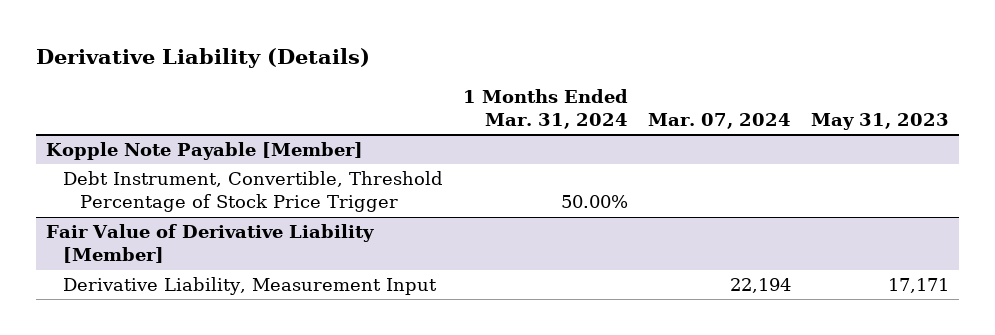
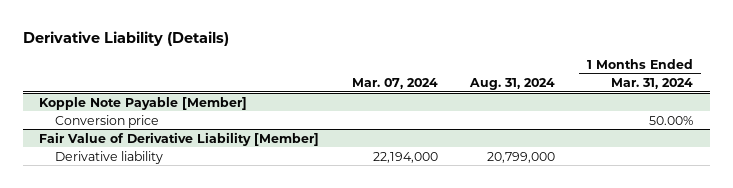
- | 1 Months Ended Mar. 31, 2024 | Mar. 07, 2024 | May 31, 2023
+ | Mar. 07, 2024 | Aug. 31, 2024 | 1 Months Ended Mar. 31, 2024
@ Kopple Note Payable [Member]
- Debt Instrument, Convertible, Threshold Percentage of Stock Price Trigger | 50.00% | |
+ Conversion price | | | 50.00%
@ Fair Value of Derivative Liability [Member]
- Derivative Liability, Measurement Input | | 22,194 | 17,171
+ Derivative liability | 22,194,000 | 20,799,000 |

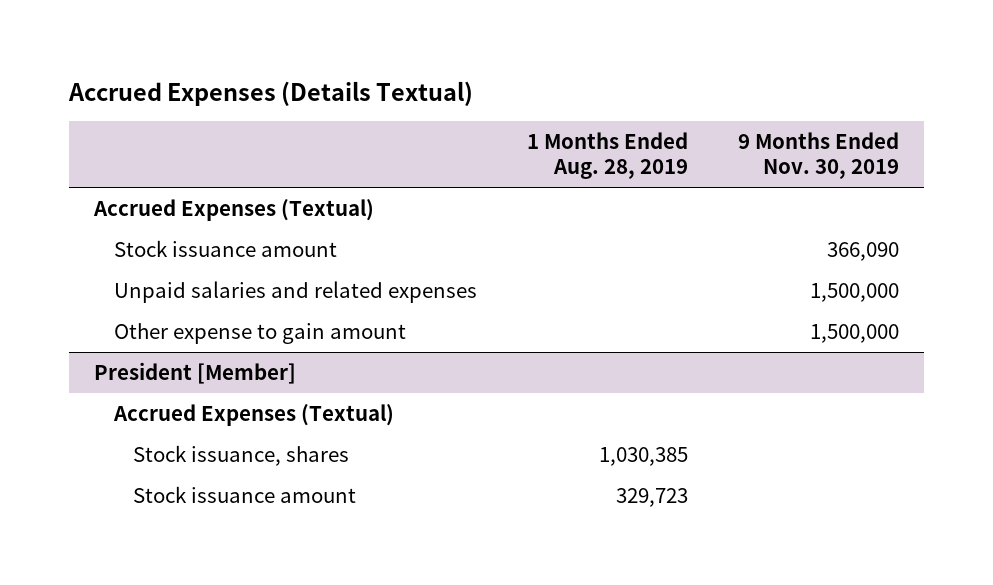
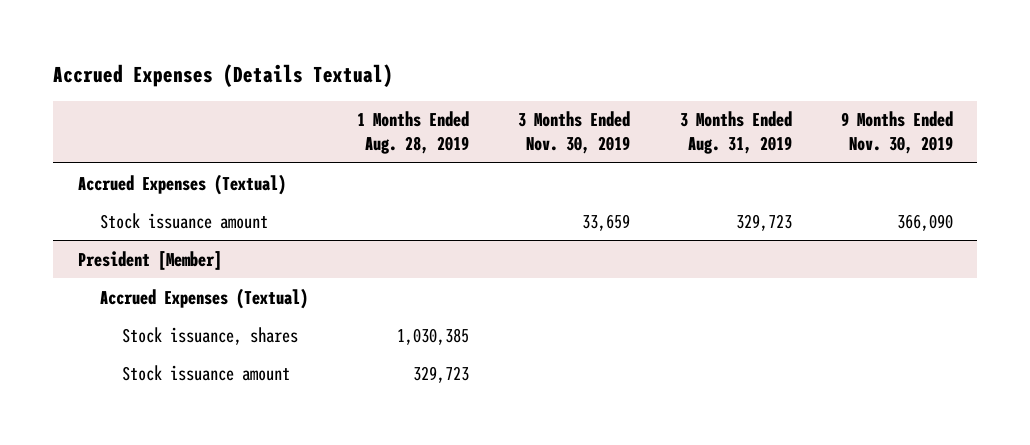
- | 1 Months Ended Aug. 28, 2019 | 9 Months Ended Nov. 30, 2019
+ | 1 Months Ended Aug. 28, 2019 | 3 Months Ended Nov. 30, 2019 | 3 Months Ended Aug. 31, 2019 | 9 Months Ended Nov. 30, 2019
- Unpaid salaries and related expenses | | 1,500,000
- Other expense to gain amount | | 1,500,000

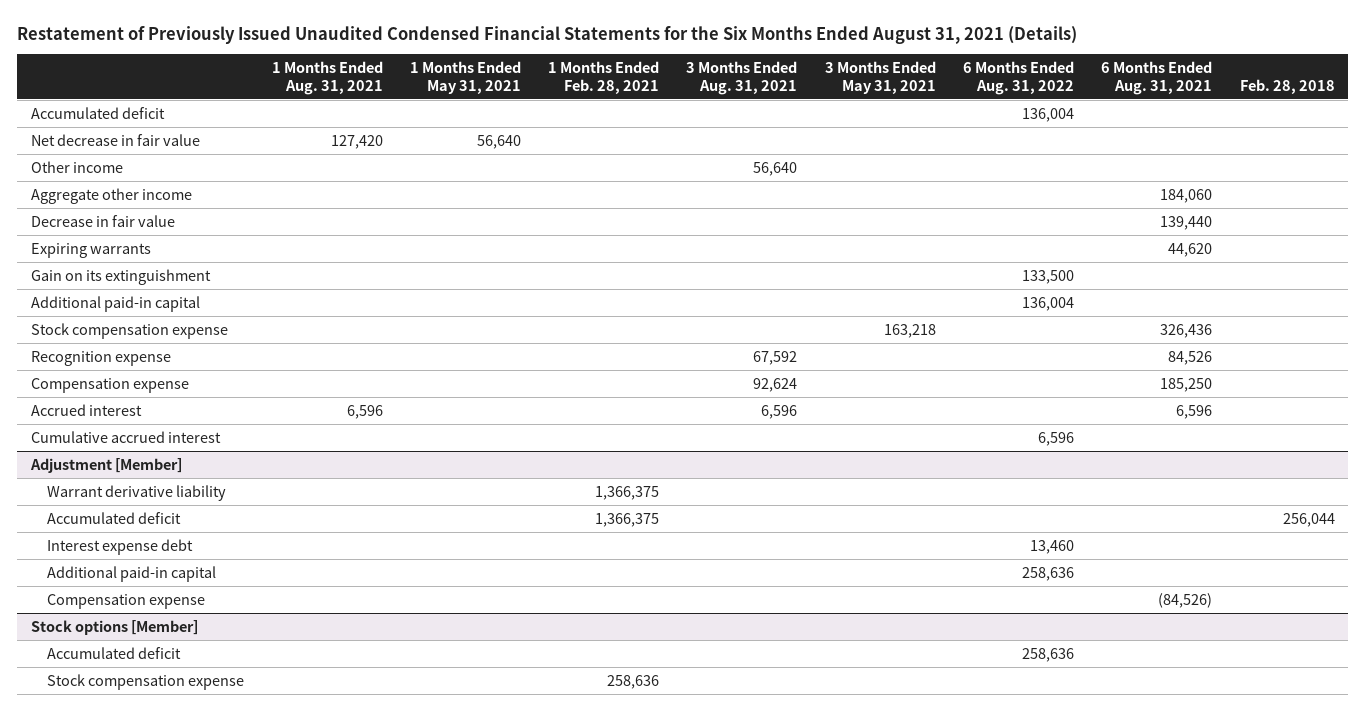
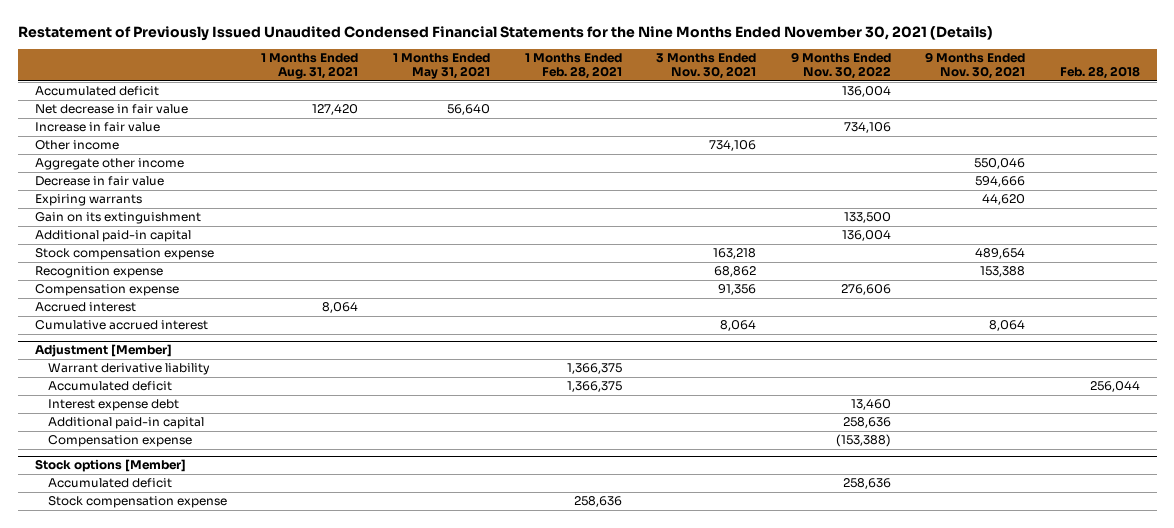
- Restatement of Previously Issued Unaudited Condensed Financial Statements for the Six Months Ended August 31, 2021 (Details)
+ Restatement of Previously Issued Unaudited Condensed Financial Statements for the Nine Months Ended November 30, 2021 (Details)
- | 1 Months Ended Aug. 31, 2021 | 1 Months Ended May 31, 2021 | 1 Months Ended Feb. 28, 2021 | 3 Months Ended Aug. 31, 2021 | 3 Months Ended May 31, 2021 | 6 Months Ended Aug. 31, 2022 | 6 Months Ended Aug. 31, 2021 | Feb. 28, 2018
+ | 1 Months Ended Aug. 31, 2021 | 1 Months Ended May 31, 2021 | 1 Months Ended Feb. 28, 2021 | 3 Months Ended Nov. 30, 2021 | 9 Months Ended Nov. 30, 2022 | 9 Months Ended Nov. 30, 2021 | Feb. 28, 2018
+ Increase in fair value | | | | | 734,106 | |
- Accrued interest | 6,596 | | | 6,596 | | | 6,596 |
+ Accrued interest | 8,064 | | | | | |

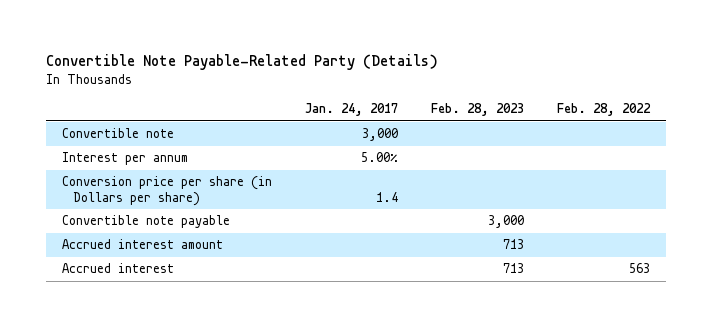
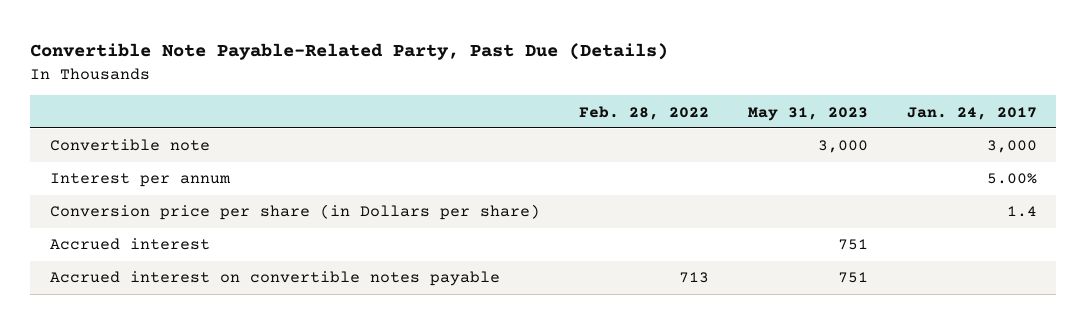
- Convertible Note Payable-Related Party (Details)
+ Convertible Note Payable-Related Party, Past Due (Details)
- | Jan. 24, 2017 | Feb. 28, 2023 | Feb. 28, 2022
+ | Feb. 28, 2022 | May 31, 2023 | Jan. 24, 2017
- Convertible note payable | | 3,000 |
- Accrued interest amount | | 713 |
- Accrued interest | | 713 | 563
+ Accrued interest | | 751 |
+ Accrued interest on convertible notes payable | 713 | 751 |

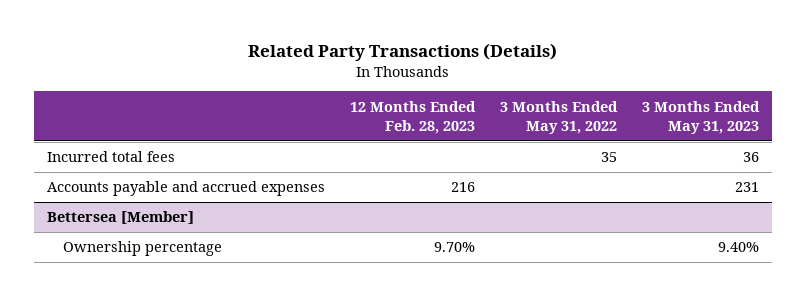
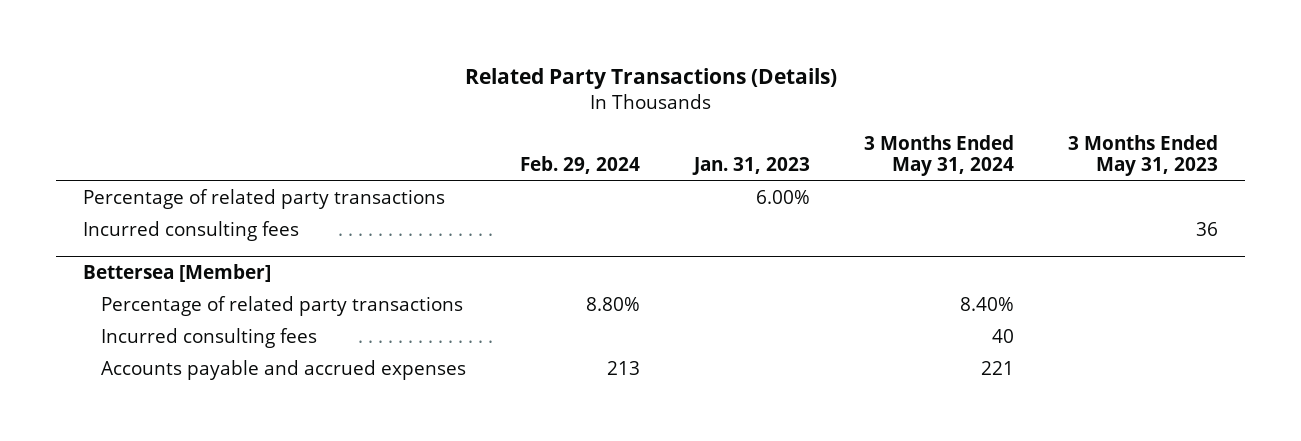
- | 12 Months Ended Feb. 28, 2023 | 3 Months Ended May 31, 2022 | 3 Months Ended May 31, 2023
+ | Feb. 29, 2024 | Jan. 31, 2023 | 3 Months Ended May 31, 2024 | 3 Months Ended May 31, 2023
- Incurred total fees | | 35 | 36
- Accounts payable and accrued expenses | 216 | | 231
+ Percentage of related party transactions | | 6.00% | |
+ Incurred consulting fees | | | | 36
@ Bettersea [Member]
- Ownership percentage | 9.70% | | 9.40%
+ Percentage of related party transactions | 8.80% | | 8.40% |
+ Incurred consulting fees | | | 40 |
+ Accounts payable and accrued expenses | 213 | | 221 |

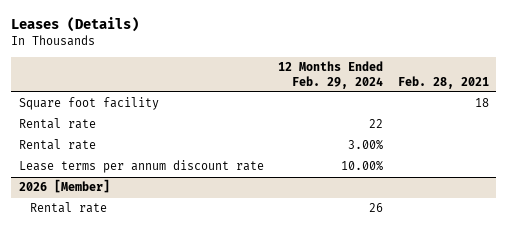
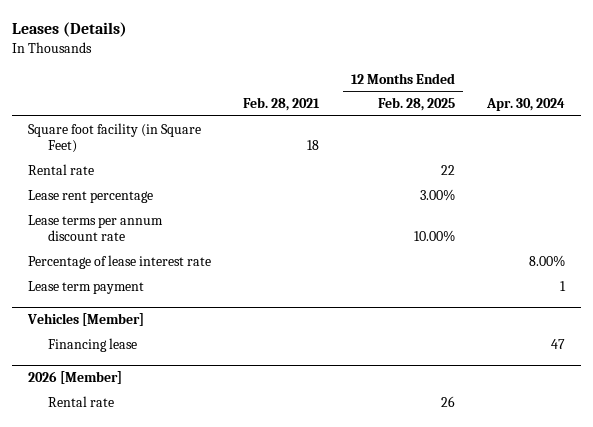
- | 12 Months Ended Feb. 29, 2024 | Feb. 28, 2021
+ | Feb. 28, 2021 | 12 Months Ended Feb. 28, 2025 | Apr. 30, 2024
- Square foot facility | | 18
- Rental rate | 22 |
+ Square foot facility (in Square Feet) | 18 | |
+ Lease rent percentage | | 3.00% |
+ Percentage of lease interest rate | | | 8.00%
+ Lease term payment | | | 1
+ Vehicles [Member]
+ Financing lease | | | 47

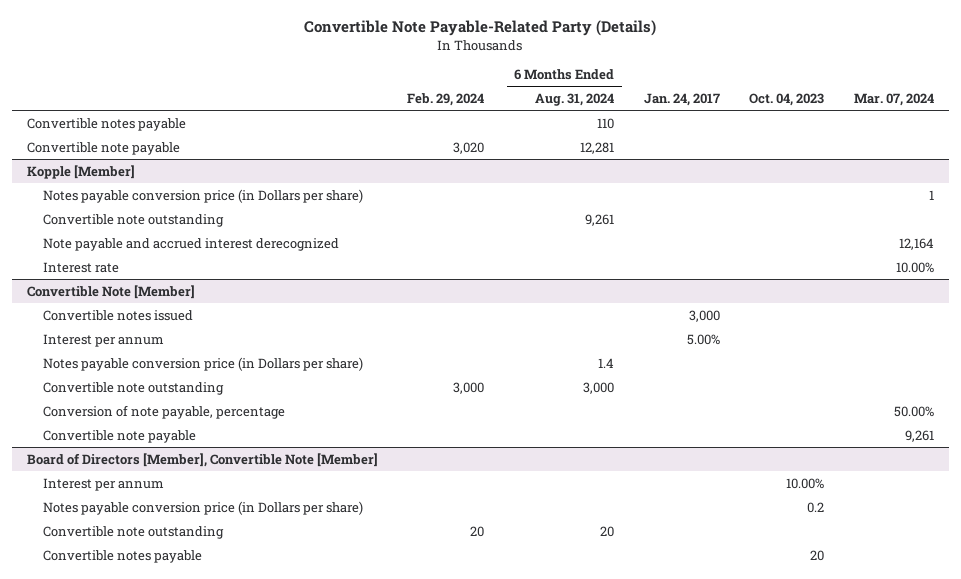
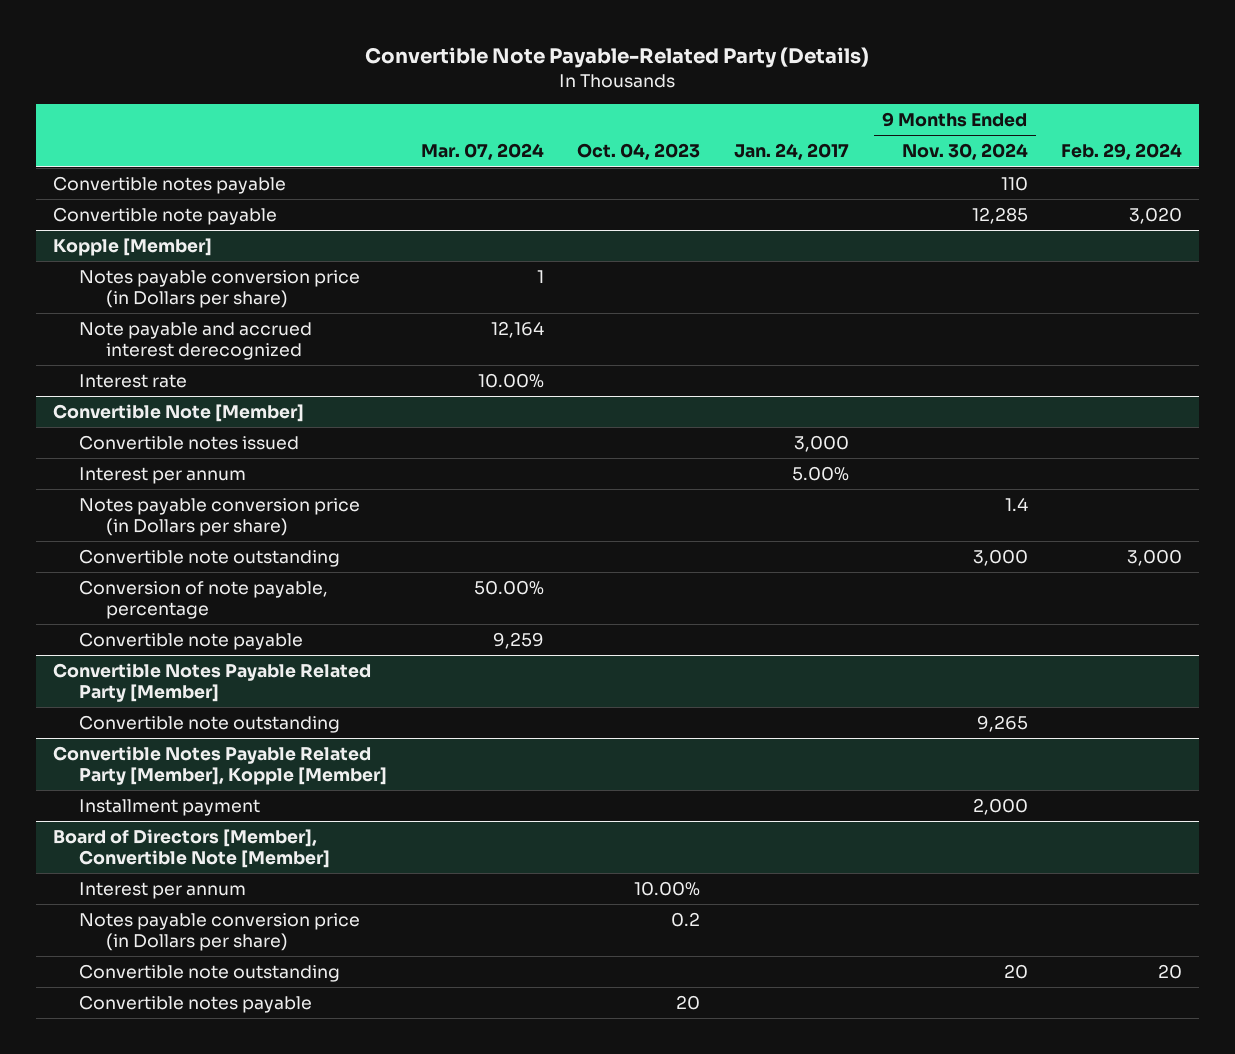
- | Feb. 29, 2024 | 6 Months Ended Aug. 31, 2024 | Jan. 24, 2017 | Oct. 04, 2023 | Mar. 07, 2024
+ | Mar. 07, 2024 | Oct. 04, 2023 | Jan. 24, 2017 | 9 Months Ended Nov. 30, 2024 | Feb. 29, 2024
@ Kopple [Member]
- Convertible note outstanding | | 9,261 | | |
@ Convertible Note [Member]
- Convertible note payable | | | | | 9,261
+ Convertible note payable | 9,259 | | | |
+ Convertible Notes Payable Related Party [Member]
+ Convertible note outstanding | | | | 9,265 |
+ Convertible Notes Payable Related Party [Member], Kopple [Member]
+ Installment payment | | | | 2,000 |

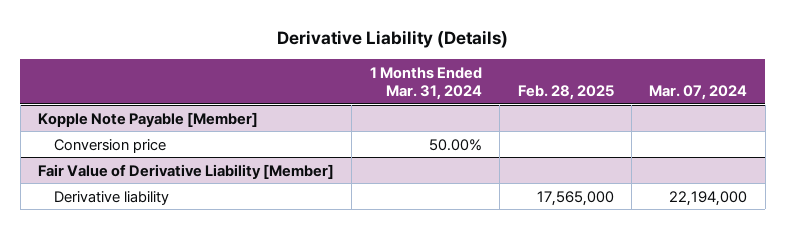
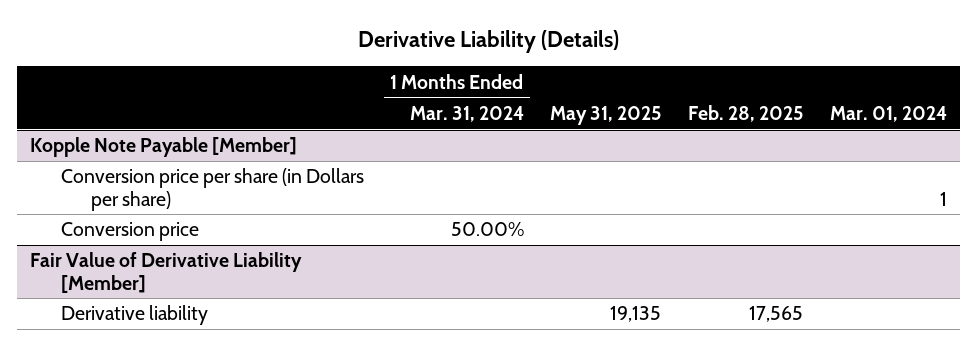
- | 1 Months Ended Mar. 31, 2024 | Feb. 28, 2025 | Mar. 07, 2024
+ | 1 Months Ended Mar. 31, 2024 | May 31, 2025 | Feb. 28, 2025 | Mar. 01, 2024
@ Kopple Note Payable [Member]
+ Conversion price per share (in Dollars per share) | | | | 1
@ Fair Value of Derivative Liability [Member]
- Derivative liability | | 17,565,000 | 22,194,000
+ Derivative liability | | 19,135 | 17,565 |

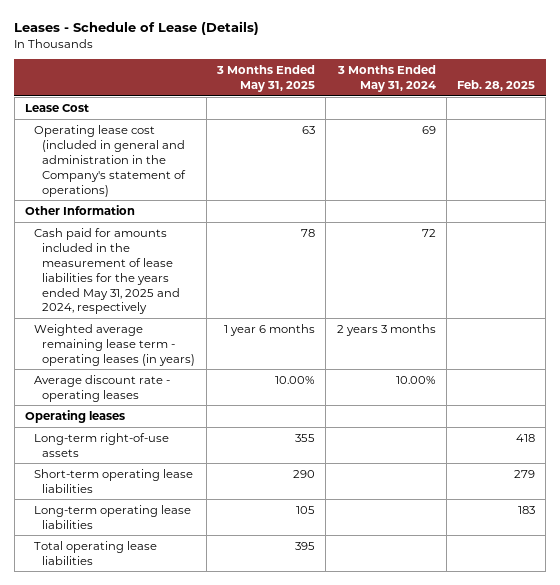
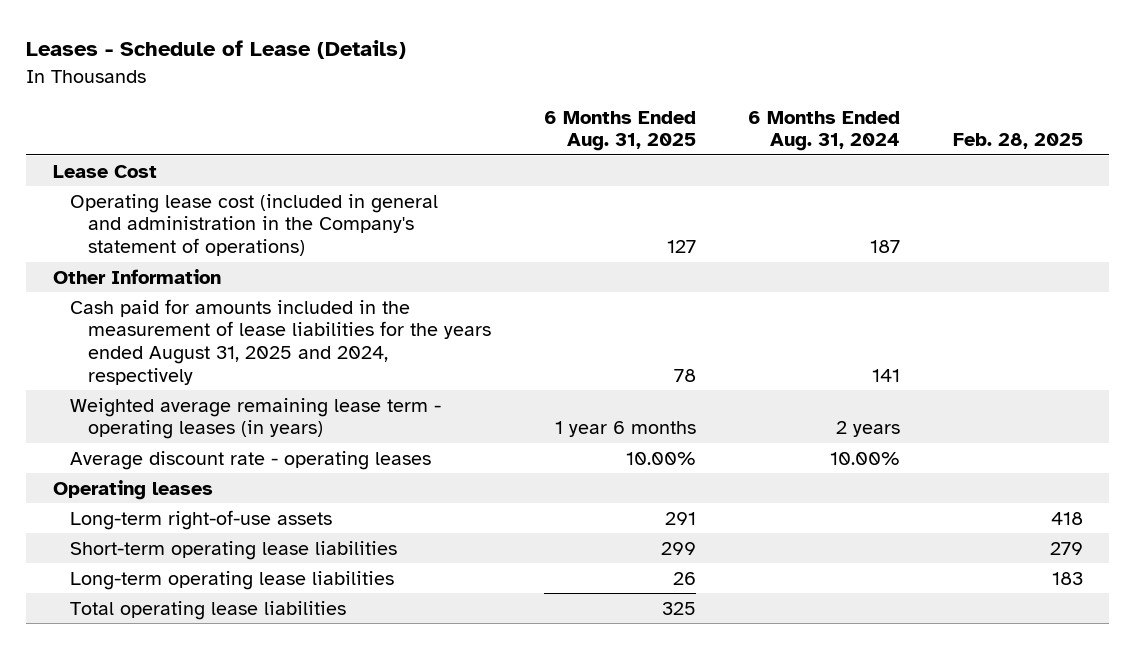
- | 3 Months Ended May 31, 2025 | 3 Months Ended May 31, 2024 | Feb. 28, 2025
+ | 6 Months Ended Aug. 31, 2025 | 6 Months Ended Aug. 31, 2024 | Feb. 28, 2025
- Cash paid for amounts included in the measurement of lease liabilities for the years ended May 31, 2025 and 2024, respectively | 78 | 72 |
+ Cash paid for amounts included in the measurement of lease liabilities for the years ended August 31, 2025 and 2024, respectively | 78 | 141 |

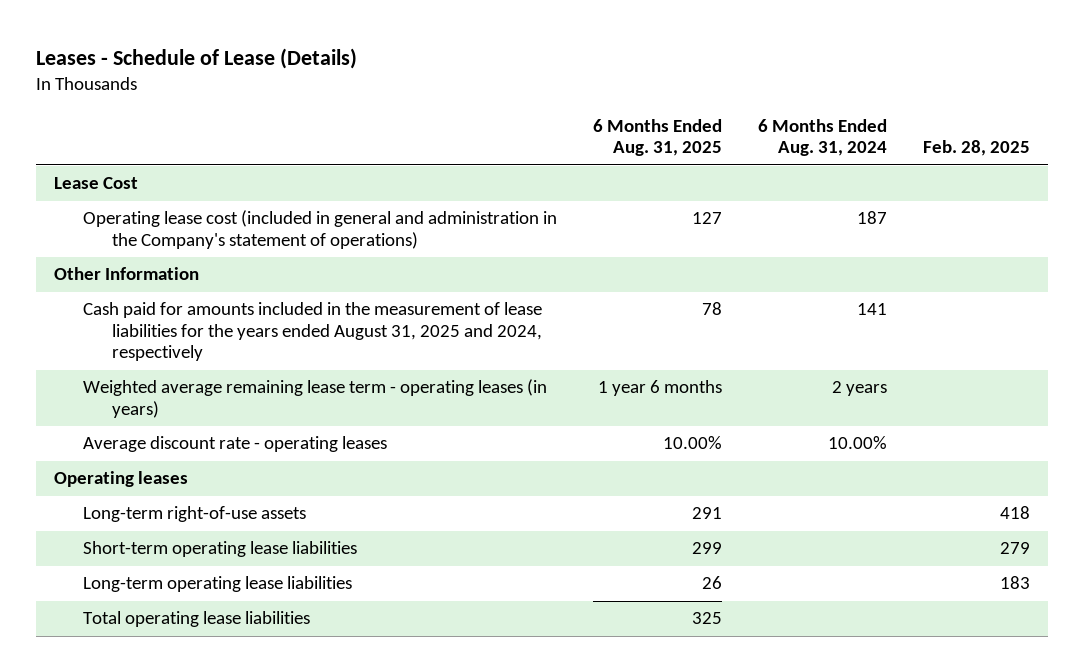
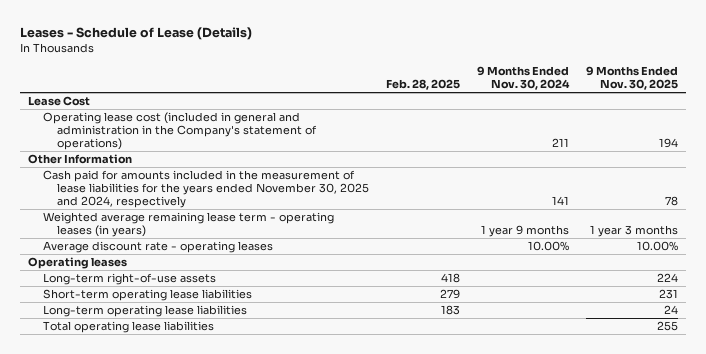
- | 6 Months Ended Aug. 31, 2025 | 6 Months Ended Aug. 31, 2024 | Feb. 28, 2025
+ | Feb. 28, 2025 | 9 Months Ended Nov. 30, 2024 | 9 Months Ended Nov. 30, 2025
- Cash paid for amounts included in the measurement of lease liabilities for the years ended August 31, 2025 and 2024, respectively | 78 | 141 |
+ Cash paid for amounts included in the measurement of lease liabilities for the years ended November 30, 2025 and 2024, respectively | | 141 | 78

